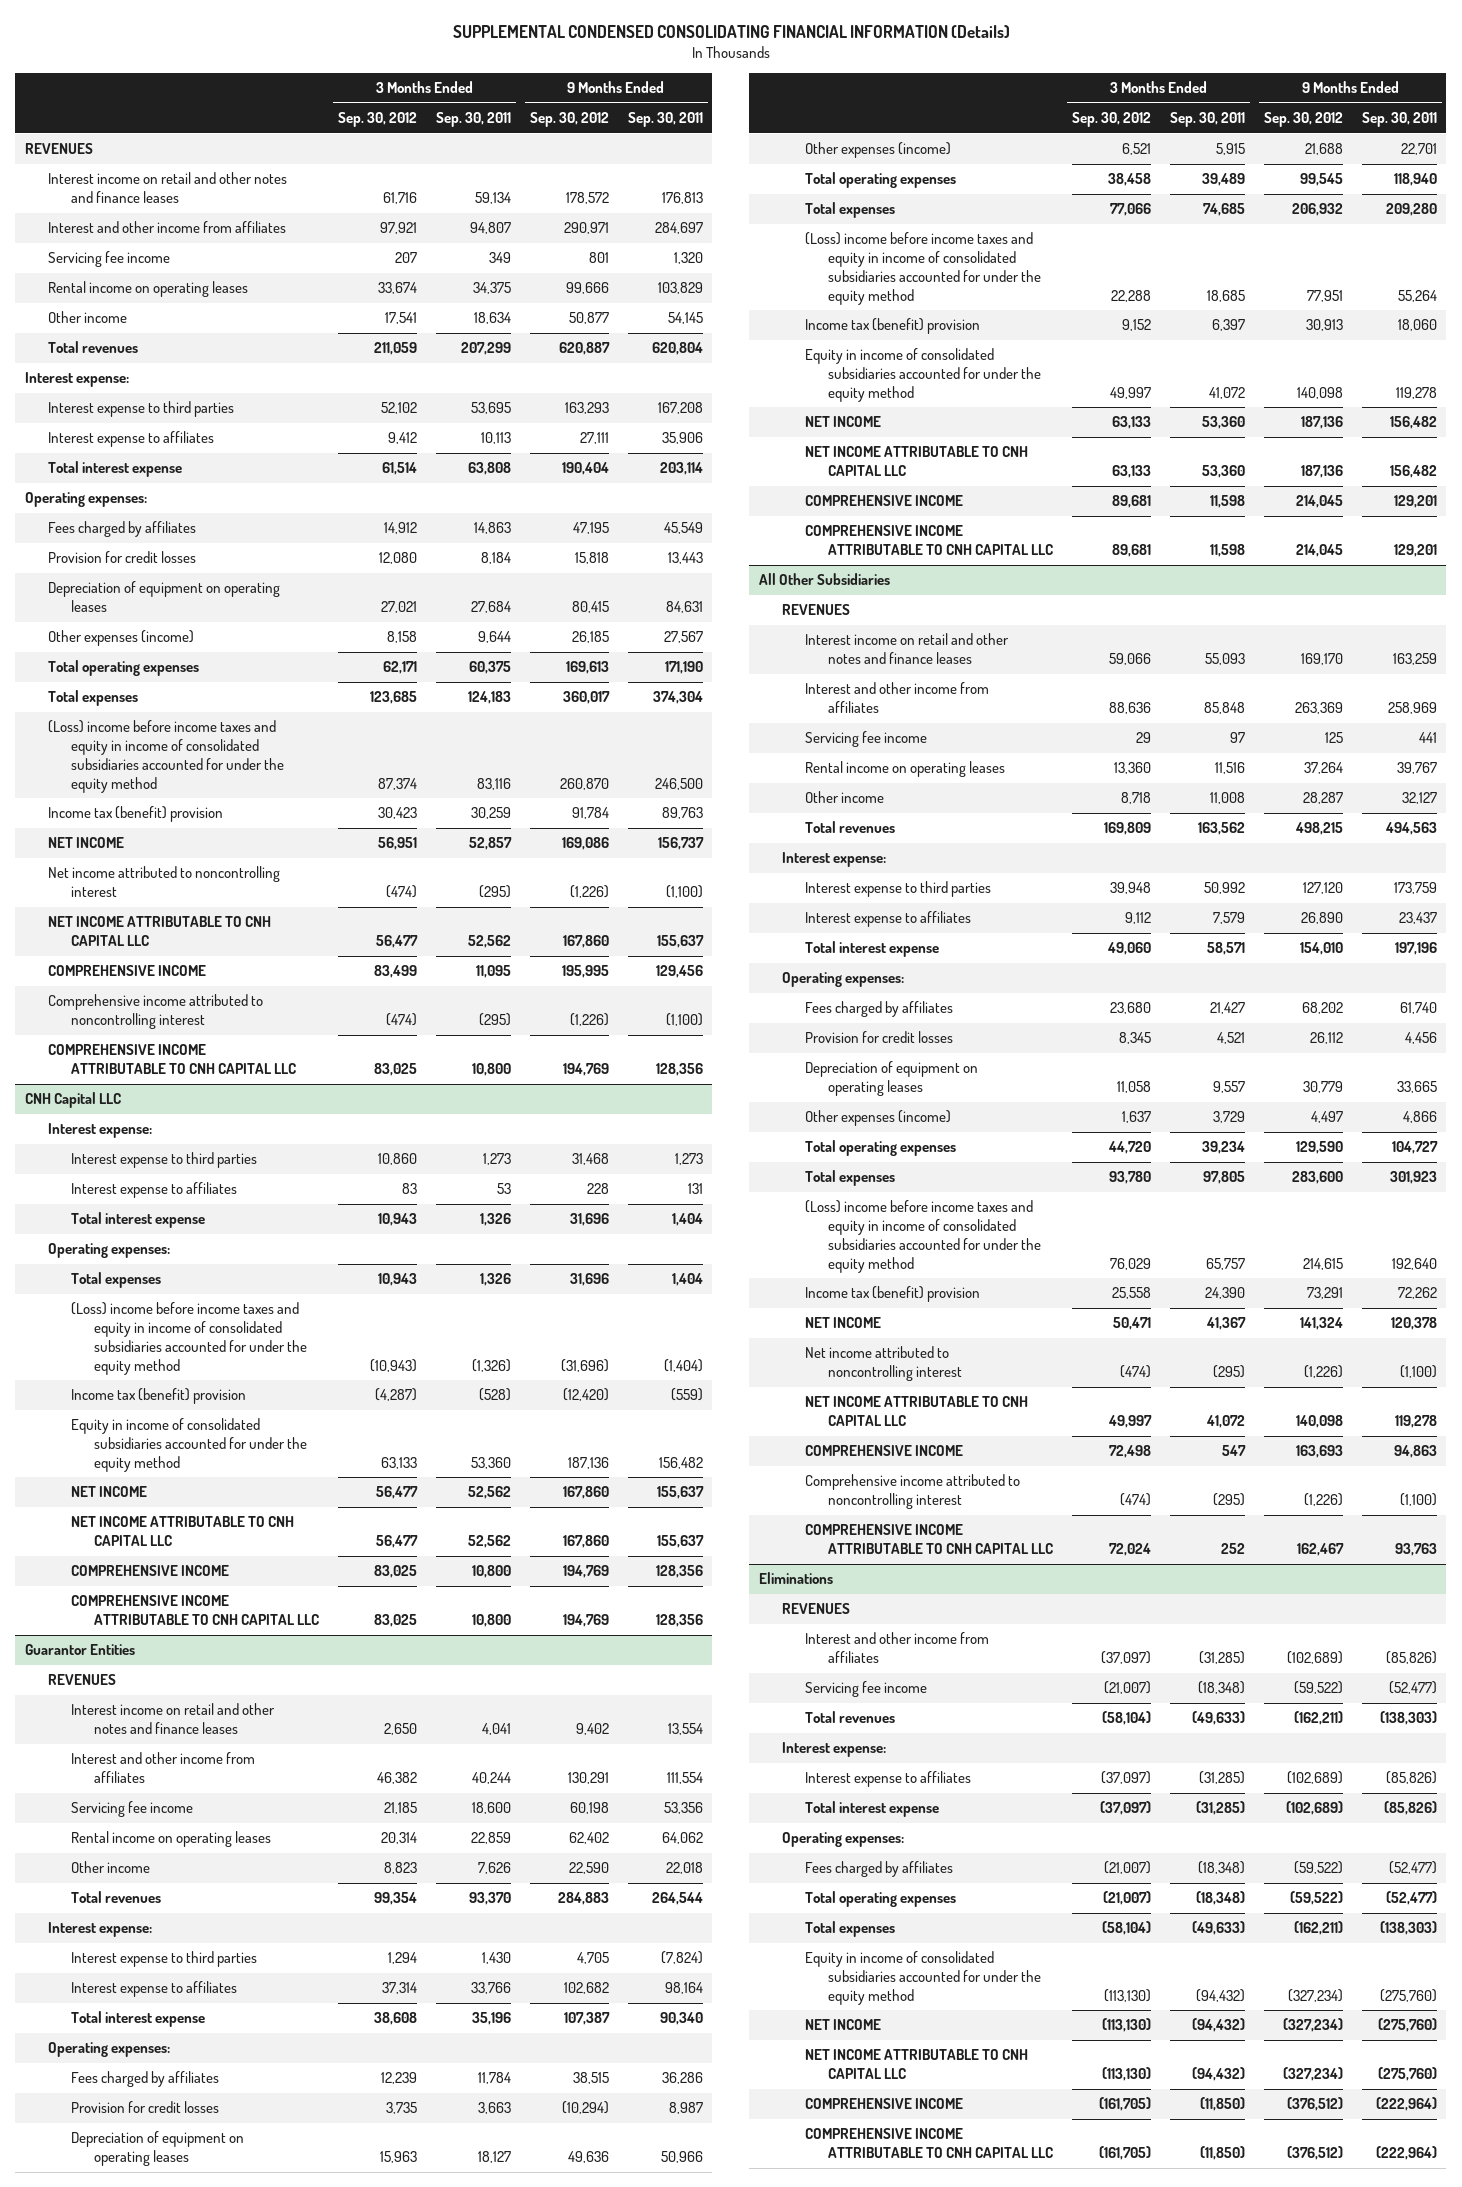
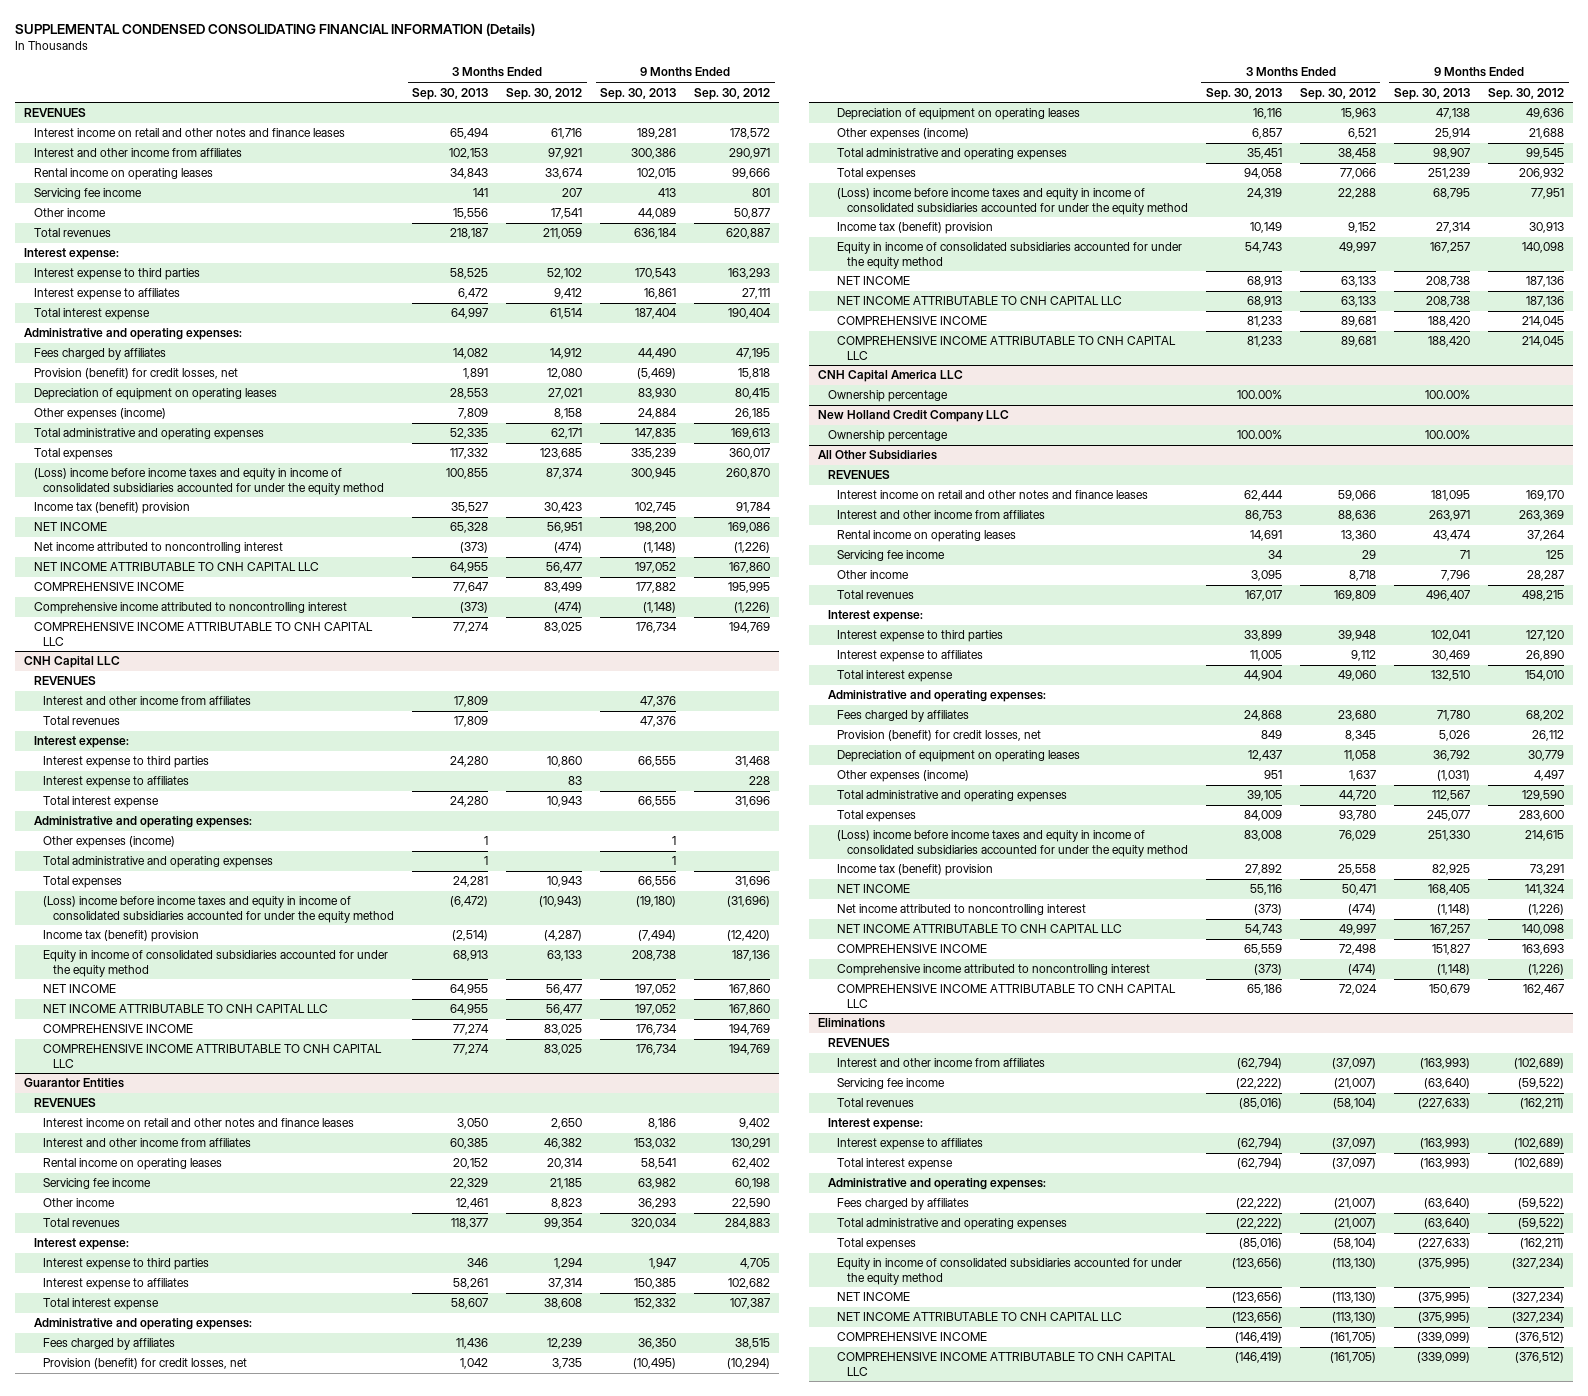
- | 3 Months Ended Sep. 30, 2012 | 3 Months Ended Sep. 30, 2011 | 9 Months Ended Sep. 30, 2012 | 9 Months Ended Sep. 30, 2011
+ | 3 Months Ended Sep. 30, 2013 | 3 Months Ended Sep. 30, 2012 | 9 Months Ended Sep. 30, 2013 | 9 Months Ended Sep. 30, 2012
moved down: Servicing fee income | 141 | 207 | 413 | 801
- Operating expenses:
+ Administrative and operating expenses:
- Provision for credit losses | 12,080 | 8,184 | 15,818 | 13,443
+ Provision (benefit) for credit losses, net | 1,891 | 12,080 | (5,469) | 15,818
- Total operating expenses | 62,171 | 60,375 | 169,613 | 171,190
+ Total administrative and operating expenses | 52,335 | 62,171 | 147,835 | 169,613
@ CNH Capital LLC
+ REVENUES
+ Interest and other income from affiliates | 17,809 | | 47,376 |
+ Total revenues | 17,809 | | 47,376 |
- Operating expenses:
+ Administrative and operating expenses:
+ Other expenses (income) | 1 | | 1 |
+ Total administrative and operating expenses | 1 | | 1 |
@ Guarantor Entities
moved down: Servicing fee income | 22,329 | 21,185 | 63,982 | 60,198
- Operating expenses:
+ Administrative and operating expenses:
- Provision for credit losses | 3,735 | 3,663 | (10,294) | 8,987
+ Provision (benefit) for credit losses, net | 1,042 | 3,735 | (10,495) | (10,294)
- Total operating expenses | 38,458 | 39,489 | 99,545 | 118,940
+ Total administrative and operating expenses | 35,451 | 38,458 | 98,907 | 99,545
+ CNH Capital America LLC
+ Ownership percentage | 100.00% | | 100.00% |
+ New Holland Credit Company LLC
+ Ownership percentage | 100.00% | | 100.00% |
@ All Other Subsidiaries
moved down: Servicing fee income | 34 | 29 | 71 | 125
- Operating expenses:
+ Administrative and operating expenses:
- Provision for credit losses | 8,345 | 4,521 | 26,112 | 4,456
+ Provision (benefit) for credit losses, net | 849 | 8,345 | 5,026 | 26,112
- Total operating expenses | 44,720 | 39,234 | 129,590 | 104,727
+ Total administrative and operating expenses | 39,105 | 44,720 | 112,567 | 129,590
@ Eliminations
- Operating expenses:
+ Administrative and operating expenses:
- Total operating expenses | (21,007) | (18,348) | (59,522) | (52,477)
+ Total administrative and operating expenses | (22,222) | (21,007) | (63,640) | (59,522)

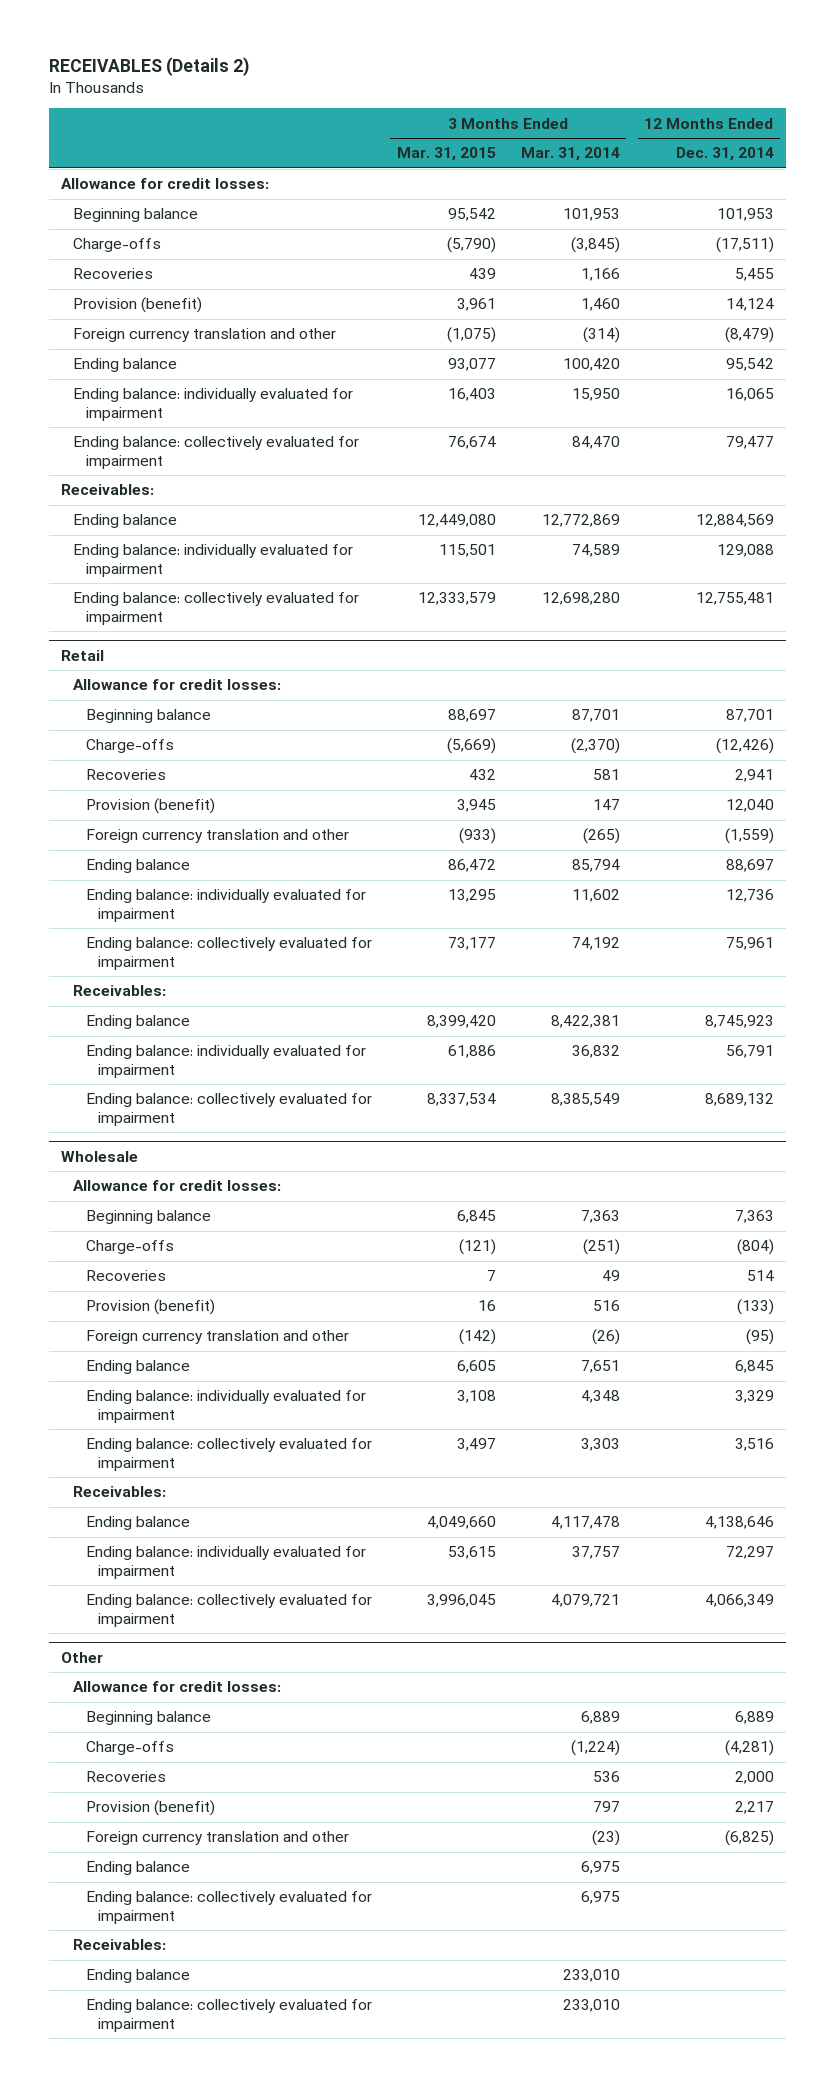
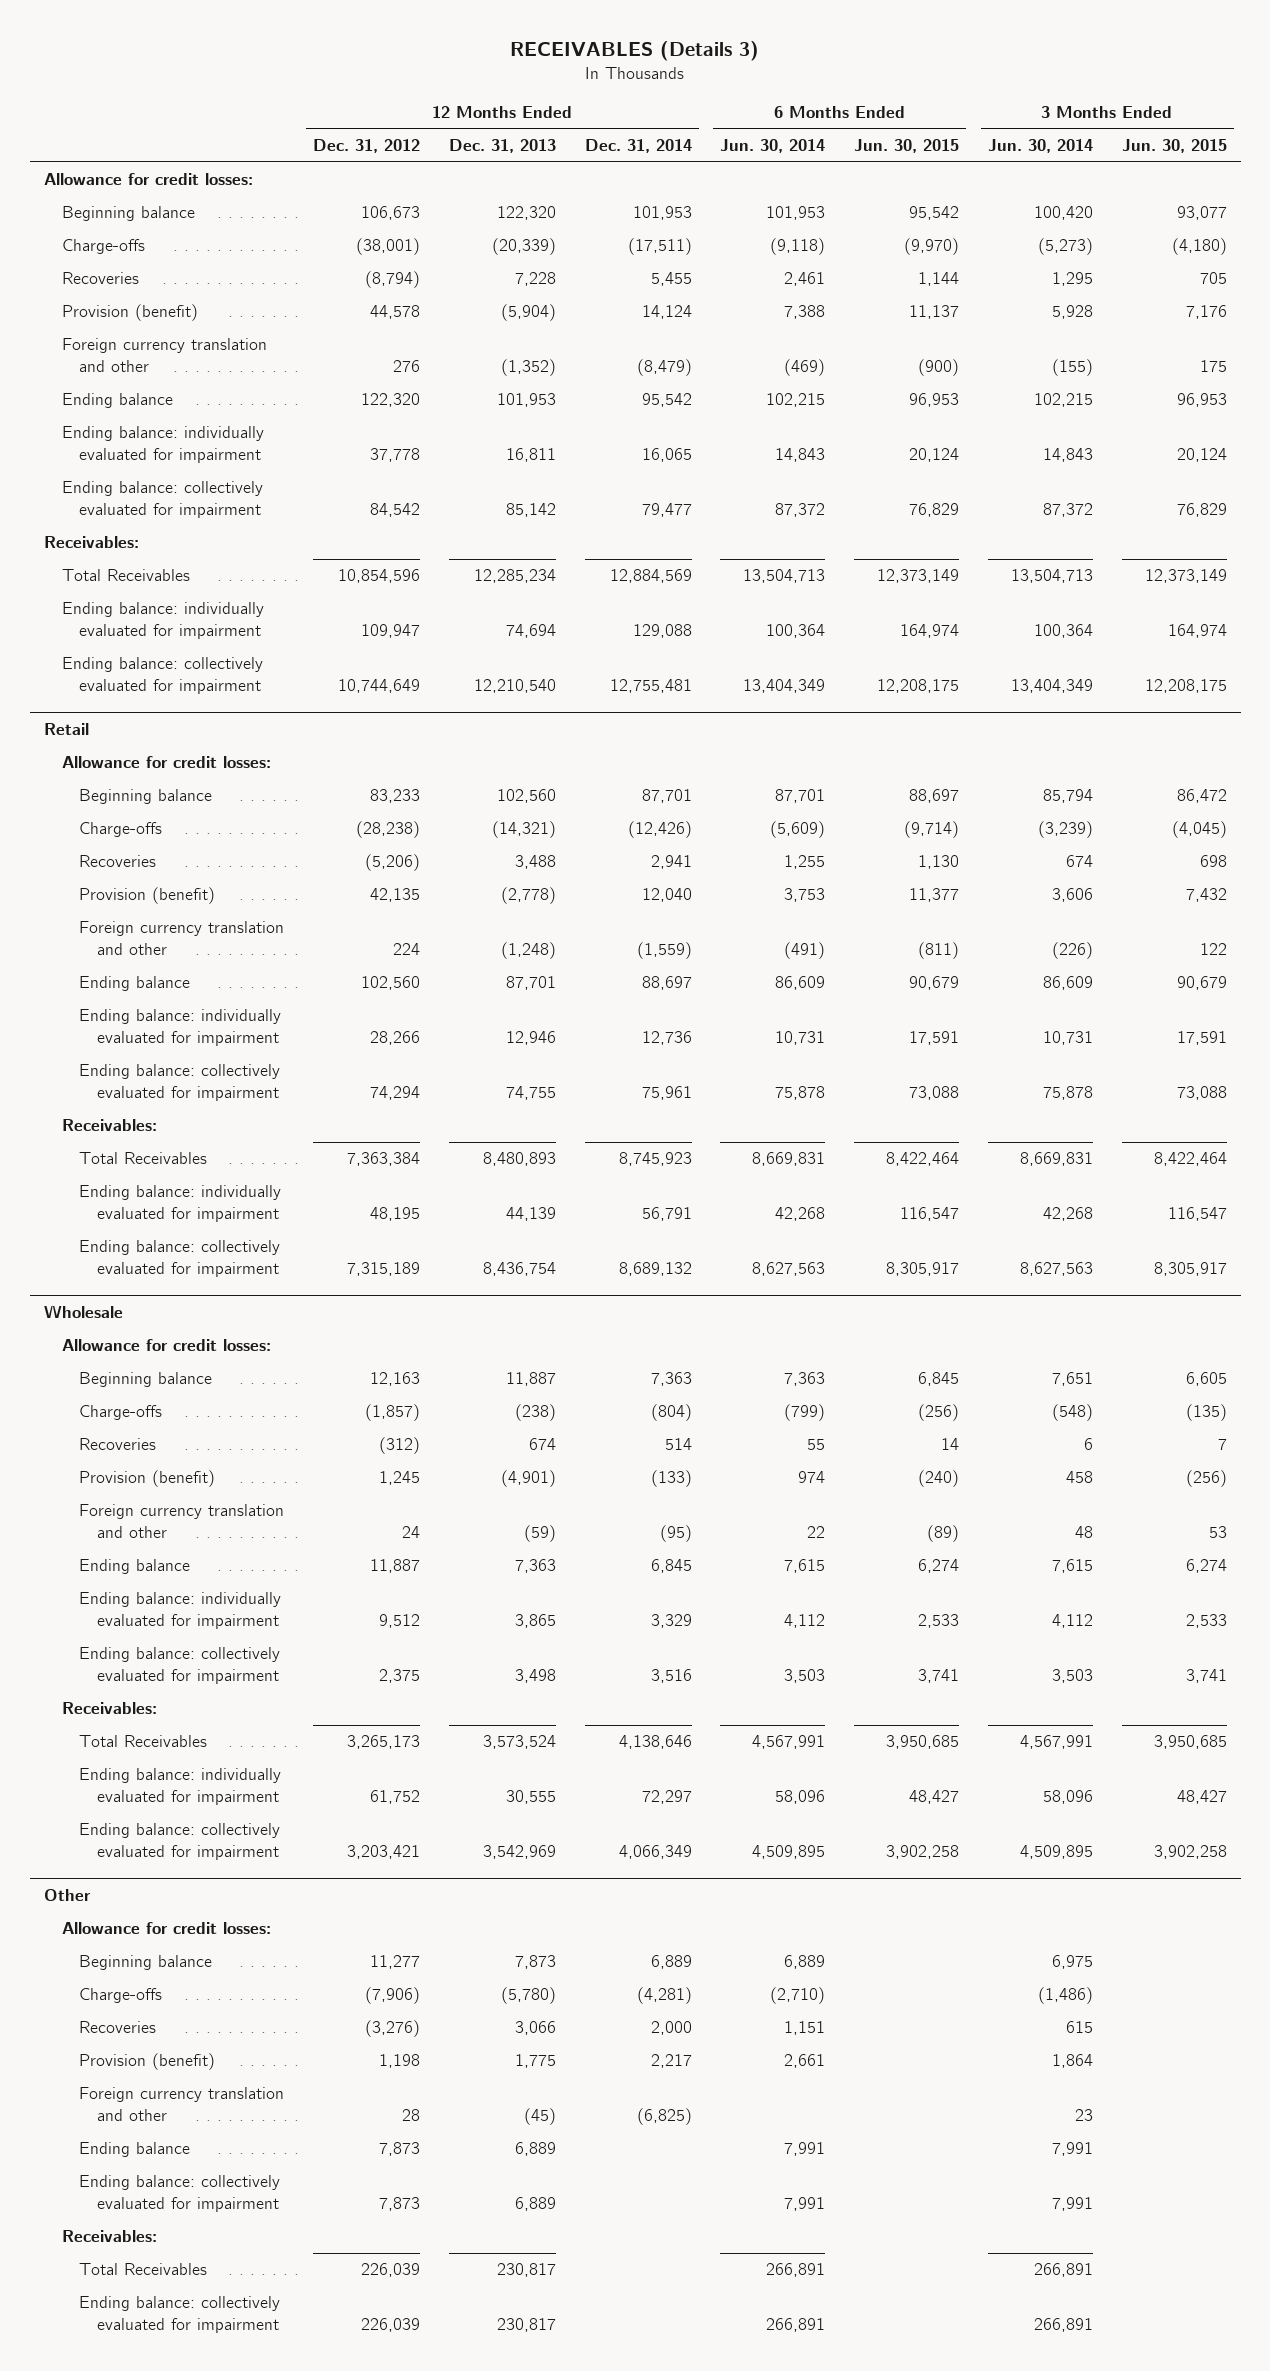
- RECEIVABLES (Details 2)
+ RECEIVABLES (Details 3)
- | 3 Months Ended Mar. 31, 2015 | 3 Months Ended Mar. 31, 2014 | 12 Months Ended Dec. 31, 2014
+ | 12 Months Ended Dec. 31, 2012 | 12 Months Ended Dec. 31, 2013 | 12 Months Ended Dec. 31, 2014 | 6 Months Ended Jun. 30, 2014 | 6 Months Ended Jun. 30, 2015 | 3 Months Ended Jun. 30, 2014 | 3 Months Ended Jun. 30, 2015
- Ending balance | 12,449,080 | 12,772,869 | 12,884,569
+ Total Receivables | 10,854,596 | 12,285,234 | 12,884,569 | 13,504,713 | 12,373,149 | 13,504,713 | 12,373,149
@ Retail
- Ending balance | 8,399,420 | 8,422,381 | 8,745,923
+ Total Receivables | 7,363,384 | 8,480,893 | 8,745,923 | 8,669,831 | 8,422,464 | 8,669,831 | 8,422,464
@ Wholesale
- Ending balance | 4,049,660 | 4,117,478 | 4,138,646
+ Total Receivables | 3,265,173 | 3,573,524 | 4,138,646 | 4,567,991 | 3,950,685 | 4,567,991 | 3,950,685
@ Other
- Ending balance | | 233,010 |
+ Total Receivables | 226,039 | 230,817 | | 266,891 | | 266,891 |

